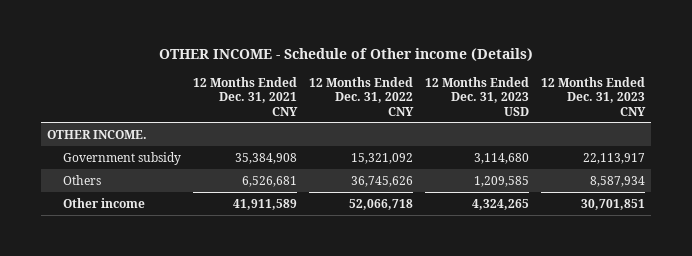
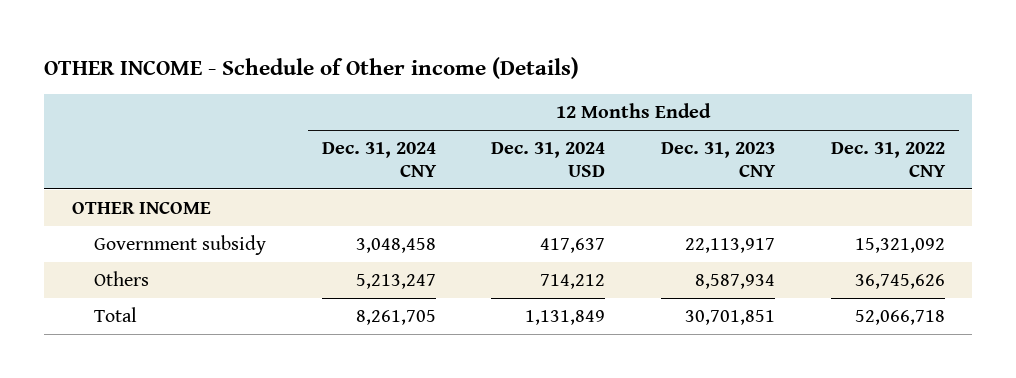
- | 12 Months Ended Dec. 31, 2021 CNY | 12 Months Ended Dec. 31, 2022 CNY | 12 Months Ended Dec. 31, 2023 USD | 12 Months Ended Dec. 31, 2023 CNY
+ | 12 Months Ended Dec. 31, 2024 CNY | 12 Months Ended Dec. 31, 2024 USD | 12 Months Ended Dec. 31, 2023 CNY | 12 Months Ended Dec. 31, 2022 CNY
- OTHER INCOME.
+ OTHER INCOME
- Other income | 41,911,589 | 52,066,718 | 4,324,265 | 30,701,851
+ Total | 8,261,705 | 1,131,849 | 30,701,851 | 52,066,718

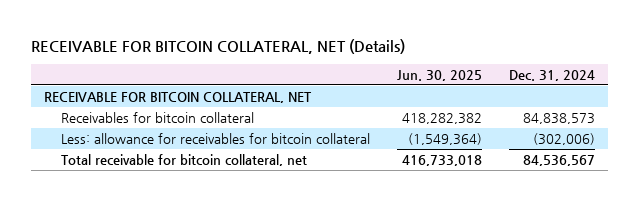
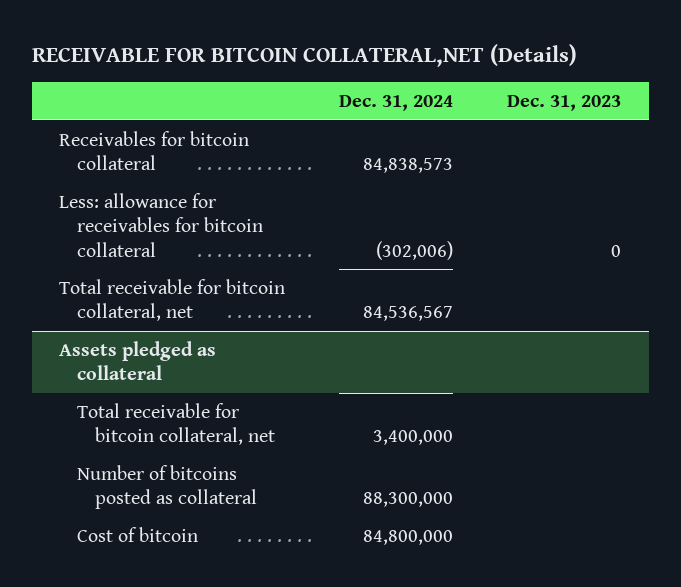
- RECEIVABLE FOR BITCOIN COLLATERAL, NET (Details)
+ RECEIVABLE FOR BITCOIN COLLATERAL,NET (Details)
- | Jun. 30, 2025 | Dec. 31, 2024
+ | Dec. 31, 2024 | Dec. 31, 2023
- RECEIVABLE FOR BITCOIN COLLATERAL, NET
+ Assets pledged as collateral
+ Total receivable for bitcoin collateral, net | 3,400,000 |
+ Number of bitcoins posted as collateral | 88,300,000 |
+ Cost of bitcoin | 84,800,000 |

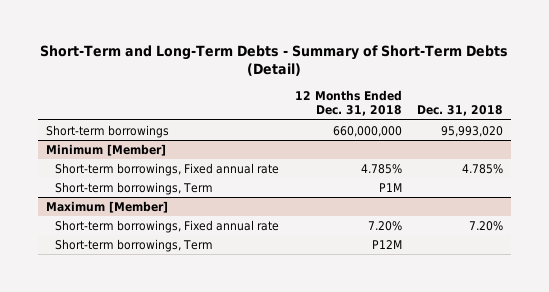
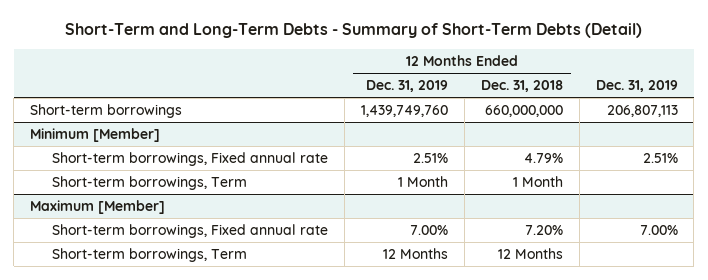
- | 12 Months Ended Dec. 31, 2018 | Dec. 31, 2018
+ | 12 Months Ended Dec. 31, 2019 | 12 Months Ended Dec. 31, 2018 | Dec. 31, 2019
@ Minimum [Member]
- Short-term borrowings, Fixed annual rate | 4.785% | 4.785%
- Short-term borrowings, Term | P1M |
+ Short-term borrowings, Fixed annual rate | 2.51% | 4.79% | 2.51%
+ Short-term borrowings, Term | 1 Month | 1 Month |
@ Maximum [Member]
- Short-term borrowings, Term | P12M |
+ Short-term borrowings, Term | 12 Months | 12 Months |

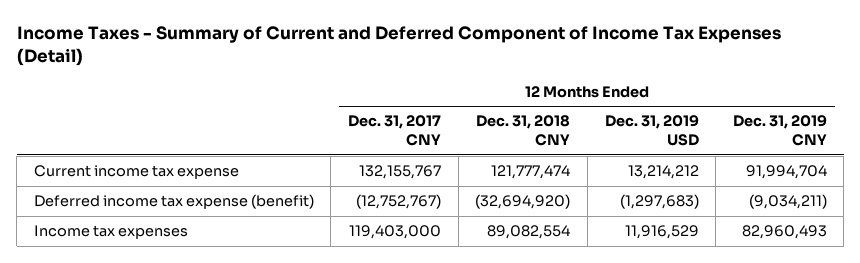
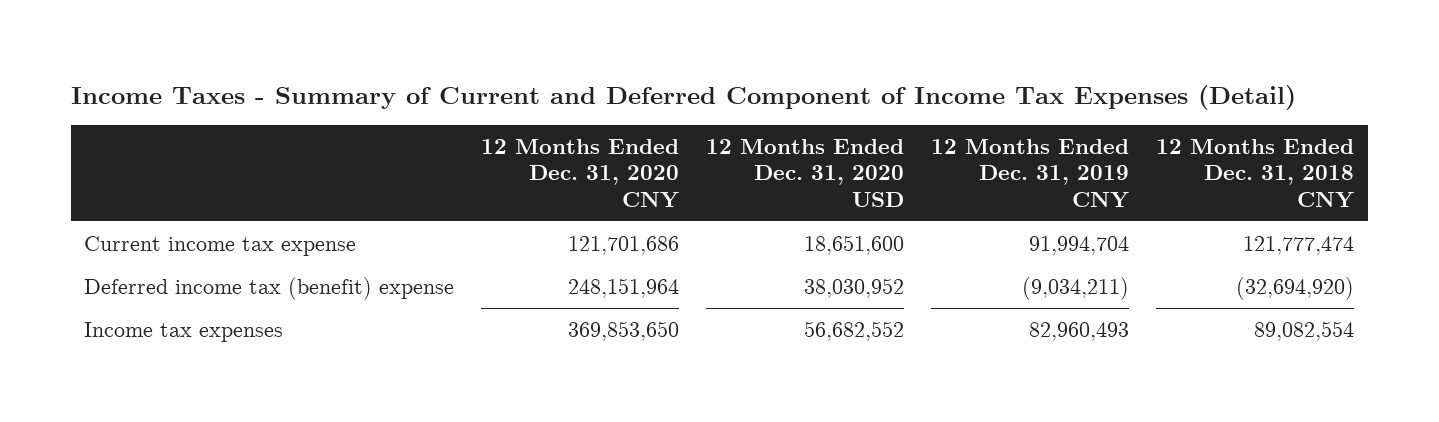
- | 12 Months Ended Dec. 31, 2017 CNY | 12 Months Ended Dec. 31, 2018 CNY | 12 Months Ended Dec. 31, 2019 USD | 12 Months Ended Dec. 31, 2019 CNY
+ | 12 Months Ended Dec. 31, 2020 CNY | 12 Months Ended Dec. 31, 2020 USD | 12 Months Ended Dec. 31, 2019 CNY | 12 Months Ended Dec. 31, 2018 CNY
- Deferred income tax expense (benefit) | (12,752,767) | (32,694,920) | (1,297,683) | (9,034,211)
+ Deferred income tax (benefit) expense | 248,151,964 | 38,030,952 | (9,034,211) | (32,694,920)

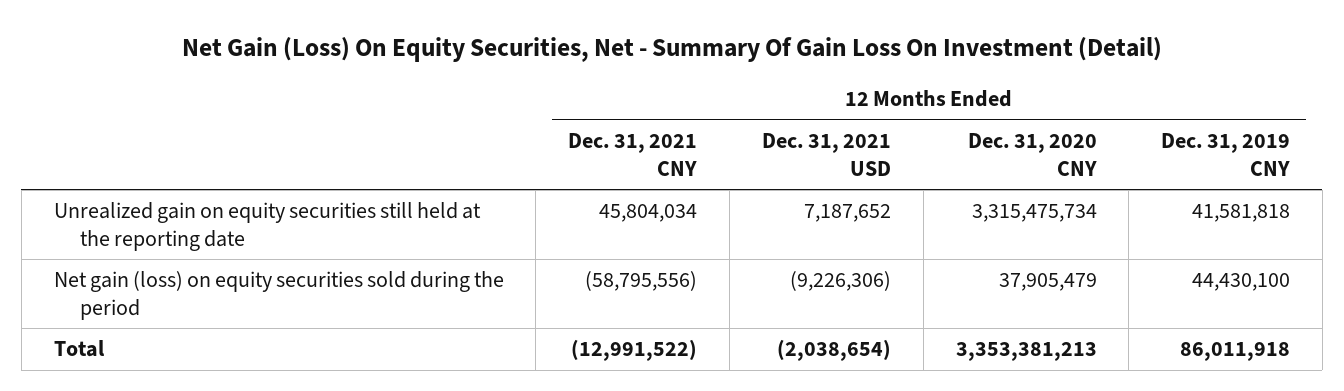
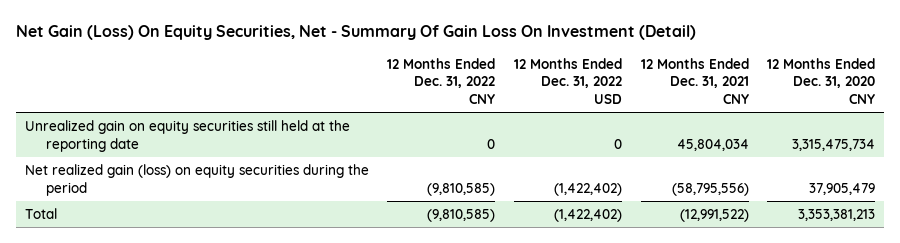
- | 12 Months Ended Dec. 31, 2021 CNY | 12 Months Ended Dec. 31, 2021 USD | 12 Months Ended Dec. 31, 2020 CNY | 12 Months Ended Dec. 31, 2019 CNY
+ | 12 Months Ended Dec. 31, 2022 CNY | 12 Months Ended Dec. 31, 2022 USD | 12 Months Ended Dec. 31, 2021 CNY | 12 Months Ended Dec. 31, 2020 CNY
- Net gain (loss) on equity securities sold during the period | (58,795,556) | (9,226,306) | 37,905,479 | 44,430,100
+ Net realized gain (loss) on equity securities during the period | (9,810,585) | (1,422,402) | (58,795,556) | 37,905,479

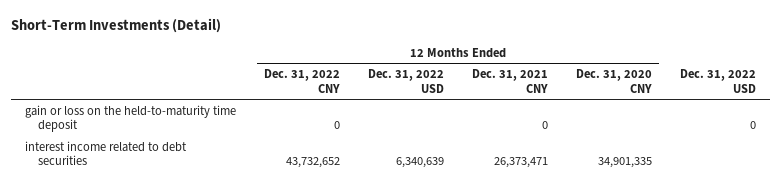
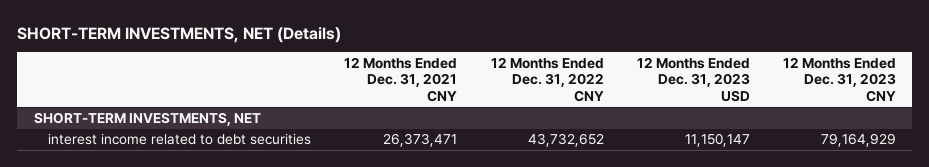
- Short-Term Investments (Detail)
+ SHORT-TERM INVESTMENTS, NET (Details)
- | 12 Months Ended Dec. 31, 2022 CNY | 12 Months Ended Dec. 31, 2022 USD | 12 Months Ended Dec. 31, 2021 CNY | 12 Months Ended Dec. 31, 2020 CNY | Dec. 31, 2022 USD
+ | 12 Months Ended Dec. 31, 2021 CNY | 12 Months Ended Dec. 31, 2022 CNY | 12 Months Ended Dec. 31, 2023 USD | 12 Months Ended Dec. 31, 2023 CNY
- gain or loss on the held-to-maturity time deposit | 0 | | 0 | | 0
+ SHORT-TERM INVESTMENTS, NET

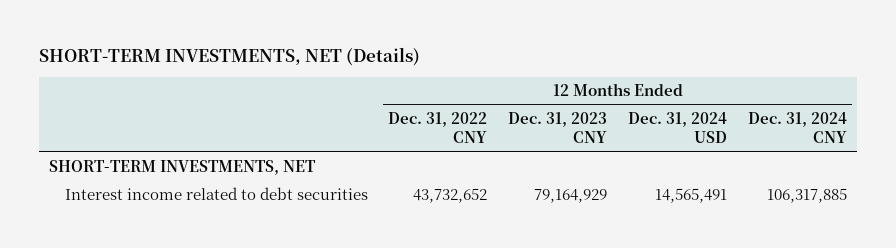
- | 12 Months Ended Dec. 31, 2021 CNY | 12 Months Ended Dec. 31, 2022 CNY | 12 Months Ended Dec. 31, 2023 USD | 12 Months Ended Dec. 31, 2023 CNY
+ | 12 Months Ended Dec. 31, 2022 CNY | 12 Months Ended Dec. 31, 2023 CNY | 12 Months Ended Dec. 31, 2024 USD | 12 Months Ended Dec. 31, 2024 CNY
- interest income related to debt securities | 26,373,471 | 43,732,652 | 11,150,147 | 79,164,929
+ Interest income related to debt securities | 43,732,652 | 79,164,929 | 14,565,491 | 106,317,885

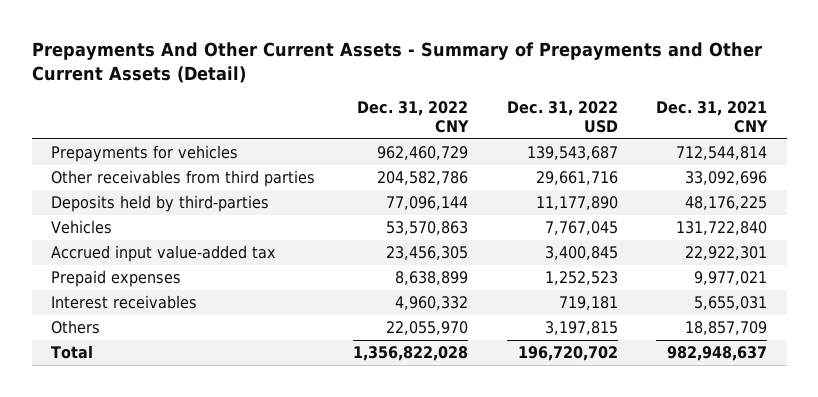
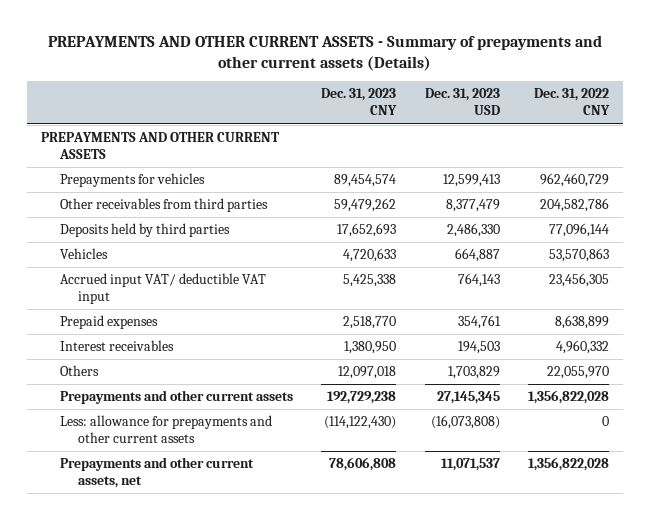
- Prepayments And Other Current Assets - Summary of Prepayments and Other Current Assets (Detail)
+ PREPAYMENTS AND OTHER CURRENT ASSETS - Summary of prepayments and other current assets (Details)
- | Dec. 31, 2022 CNY | Dec. 31, 2022 USD | Dec. 31, 2021 CNY
+ | Dec. 31, 2023 CNY | Dec. 31, 2023 USD | Dec. 31, 2022 CNY
+ PREPAYMENTS AND OTHER CURRENT ASSETS
- Deposits held by third-parties | 77,096,144 | 11,177,890 | 48,176,225
+ Deposits held by third parties | 17,652,693 | 2,486,330 | 77,096,144
- Accrued input value-added tax | 23,456,305 | 3,400,845 | 22,922,301
+ Accrued input VAT/ deductible VAT input | 5,425,338 | 764,143 | 23,456,305
- Total | 1,356,822,028 | 196,720,702 | 982,948,637
+ Prepayments and other current assets | 192,729,238 | 27,145,345 | 1,356,822,028
+ Less: allowance for prepayments and other current assets | (114,122,430) | (16,073,808) | 0
+ Prepayments and other current assets, net | 78,606,808 | 11,071,537 | 1,356,822,028

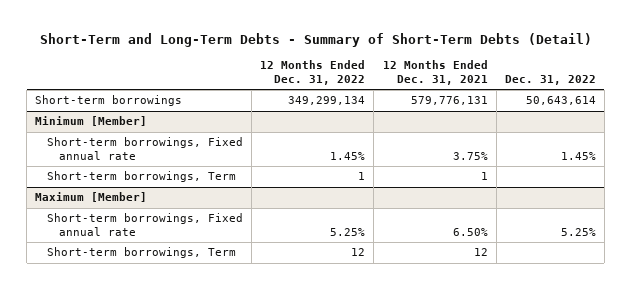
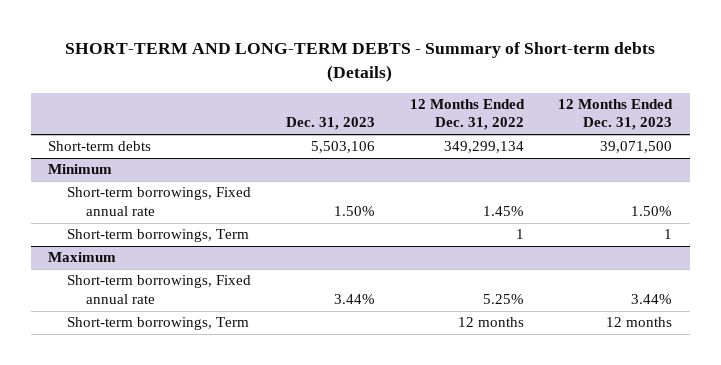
- Short-Term and Long-Term Debts - Summary of Short-Term Debts (Detail)
+ SHORT-TERM AND LONG-TERM DEBTS - Summary of Short-term debts (Details)
- | 12 Months Ended Dec. 31, 2022 | 12 Months Ended Dec. 31, 2021 | Dec. 31, 2022
+ | Dec. 31, 2023 | 12 Months Ended Dec. 31, 2022 | 12 Months Ended Dec. 31, 2023
- Short-term borrowings | 349,299,134 | 579,776,131 | 50,643,614
- Minimum [Member]
+ Short-term debts | 5,503,106 | 349,299,134 | 39,071,500
+ Minimum
- Maximum [Member]
+ Maximum
- Short-term borrowings, Term | 12 | 12 |
+ Short-term borrowings, Term | | 12 months | 12 months

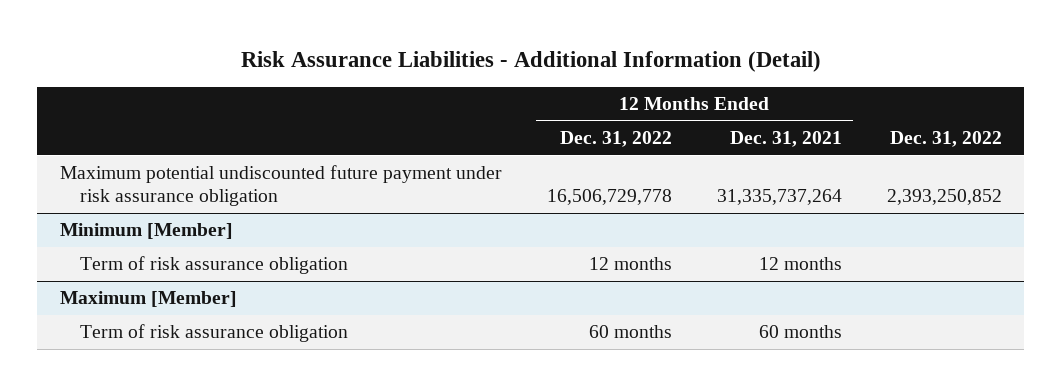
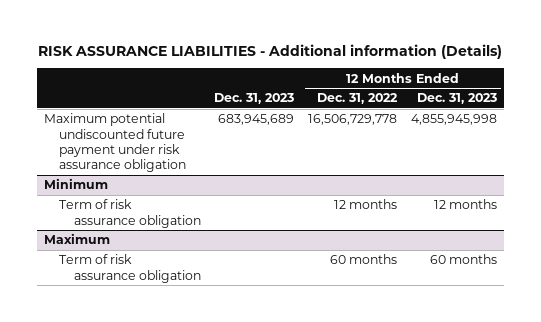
- Risk Assurance Liabilities - Additional Information (Detail)
+ RISK ASSURANCE LIABILITIES - Additional information (Details)
- | 12 Months Ended Dec. 31, 2022 | 12 Months Ended Dec. 31, 2021 | Dec. 31, 2022
+ | Dec. 31, 2023 | 12 Months Ended Dec. 31, 2022 | 12 Months Ended Dec. 31, 2023
- Minimum [Member]
+ Minimum
- Maximum [Member]
+ Maximum

